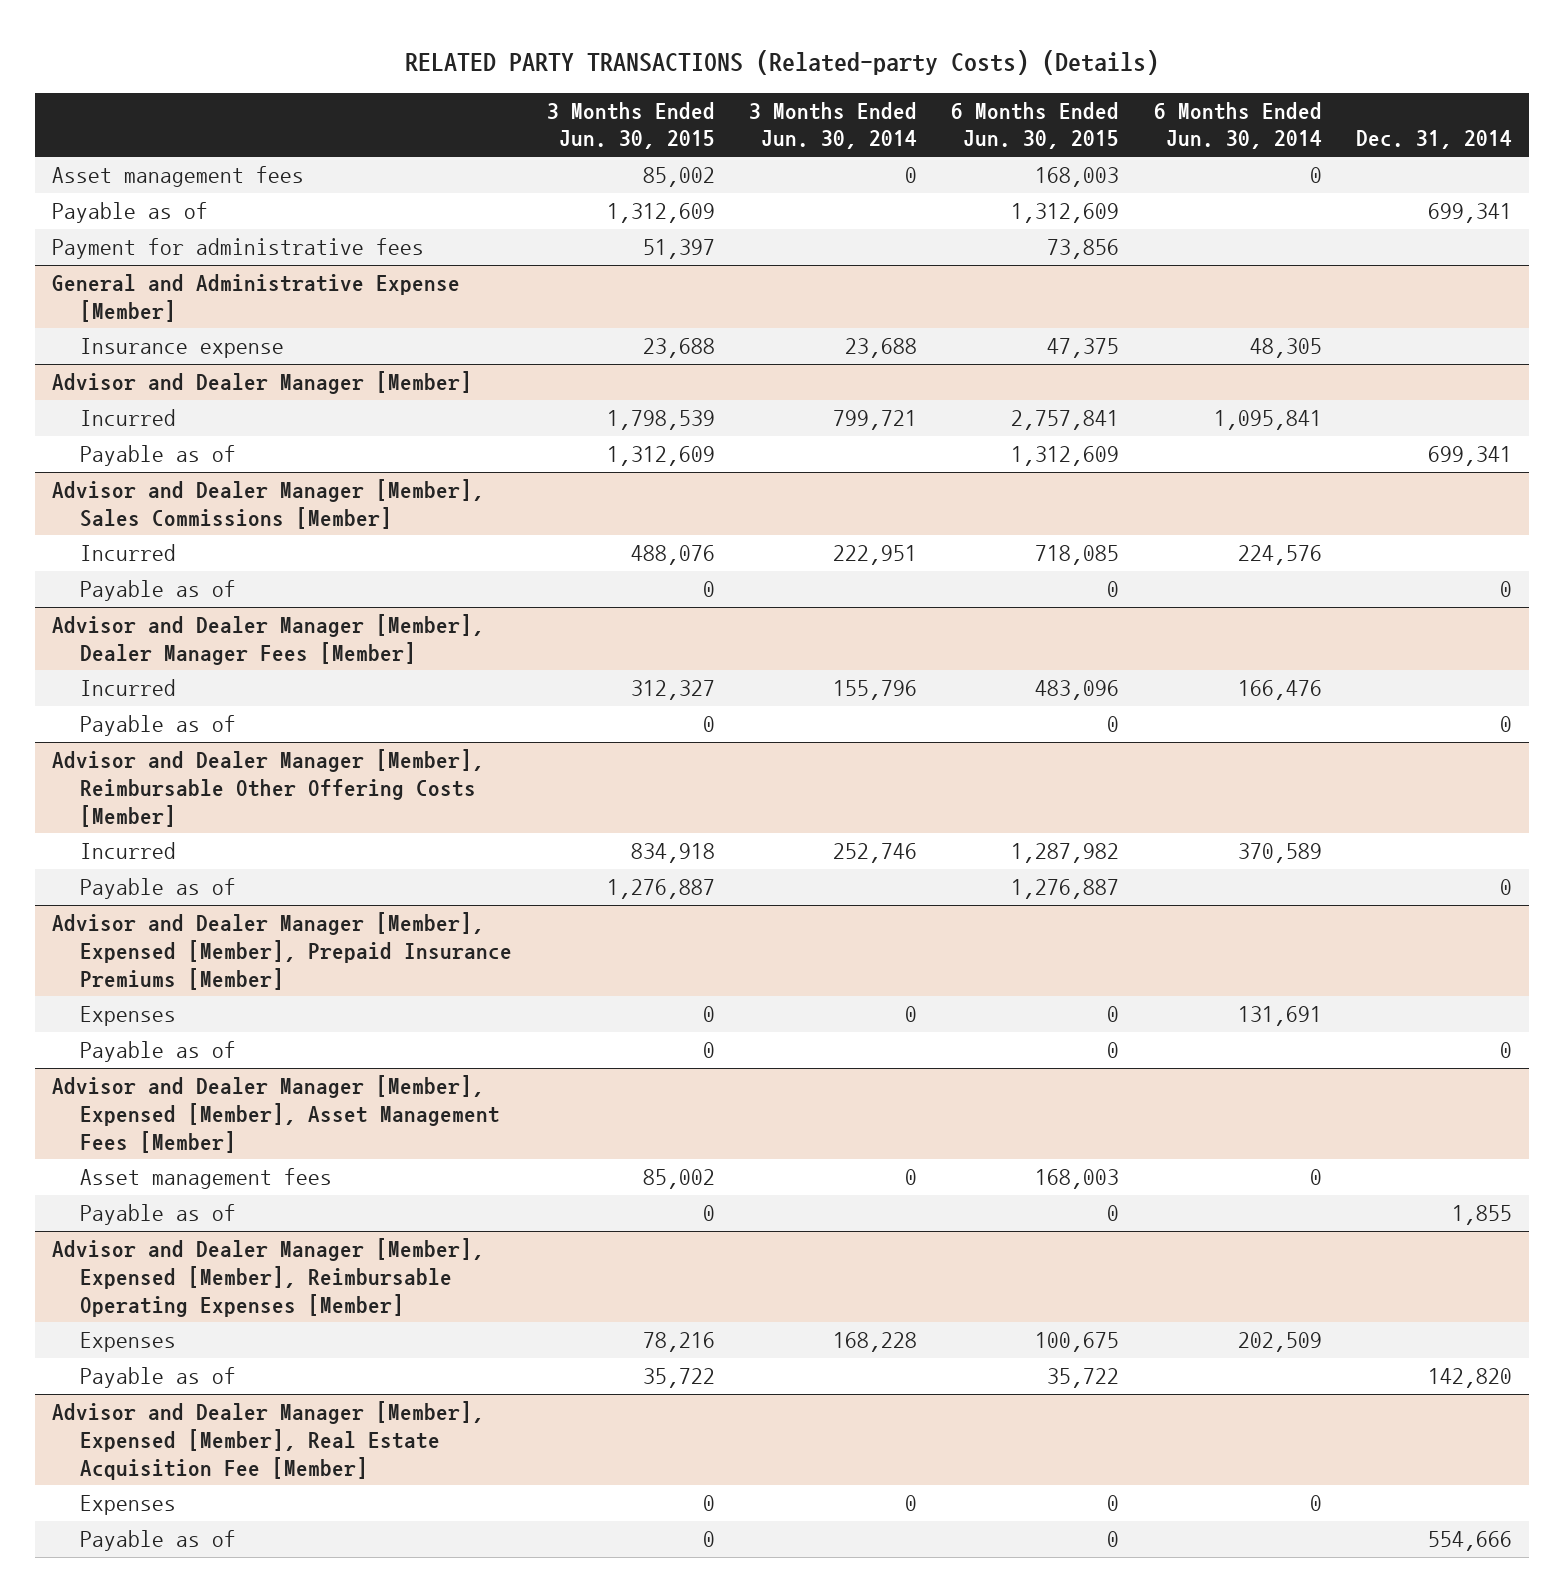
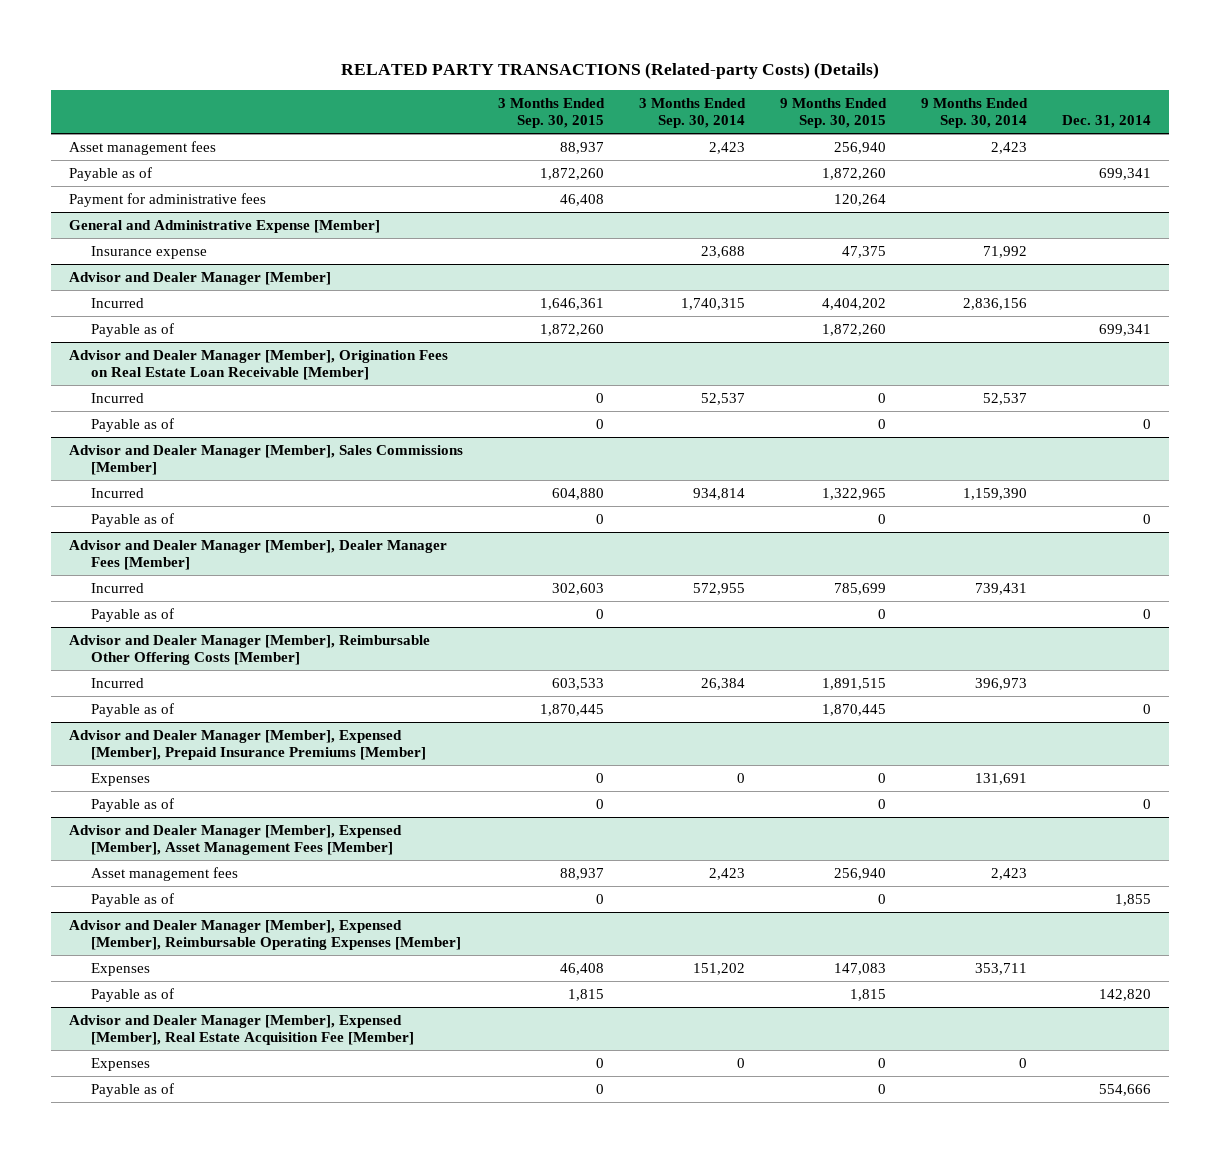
- | 3 Months Ended Jun. 30, 2015 | 3 Months Ended Jun. 30, 2014 | 6 Months Ended Jun. 30, 2015 | 6 Months Ended Jun. 30, 2014 | Dec. 31, 2014
+ | 3 Months Ended Sep. 30, 2015 | 3 Months Ended Sep. 30, 2014 | 9 Months Ended Sep. 30, 2015 | 9 Months Ended Sep. 30, 2014 | Dec. 31, 2014
+ Advisor and Dealer Manager [Member], Origination Fees on Real Estate Loan Receivable [Member]
+ Incurred | 0 | 52,537 | 0 | 52,537 |
+ Payable as of | 0 | | 0 | | 0

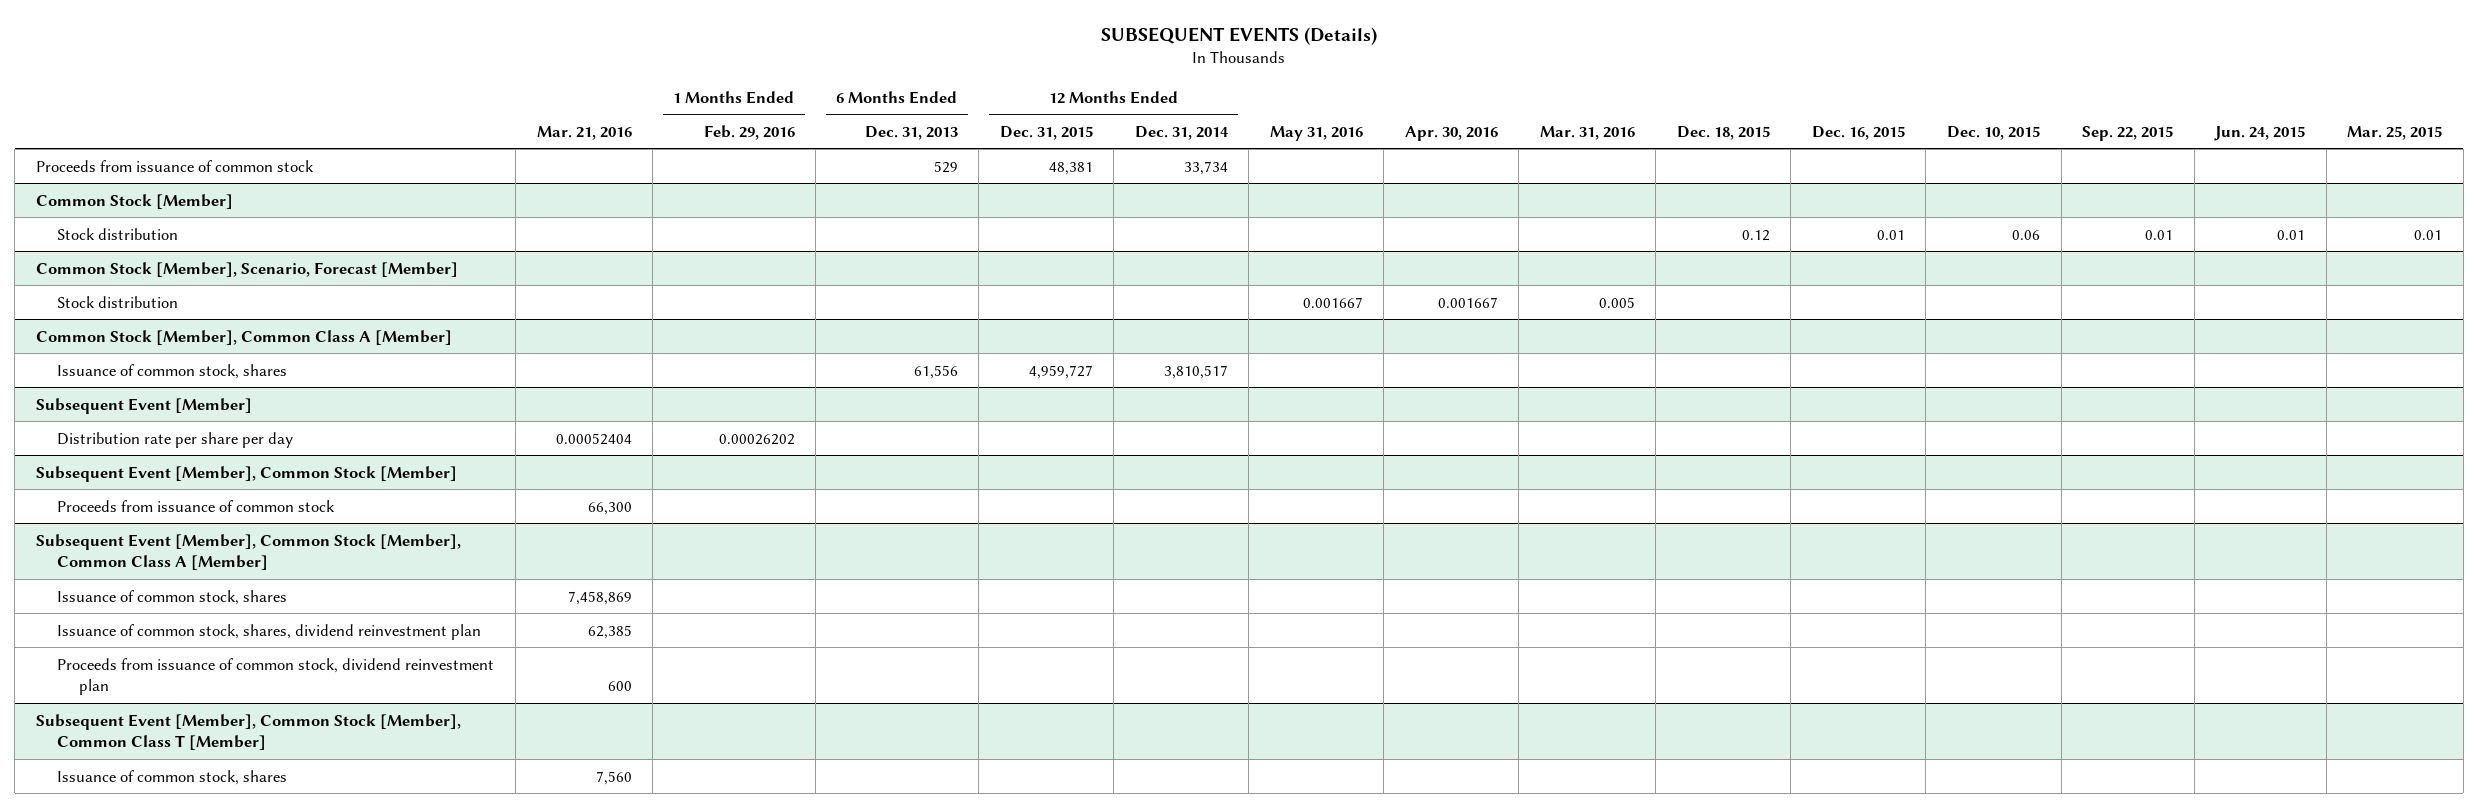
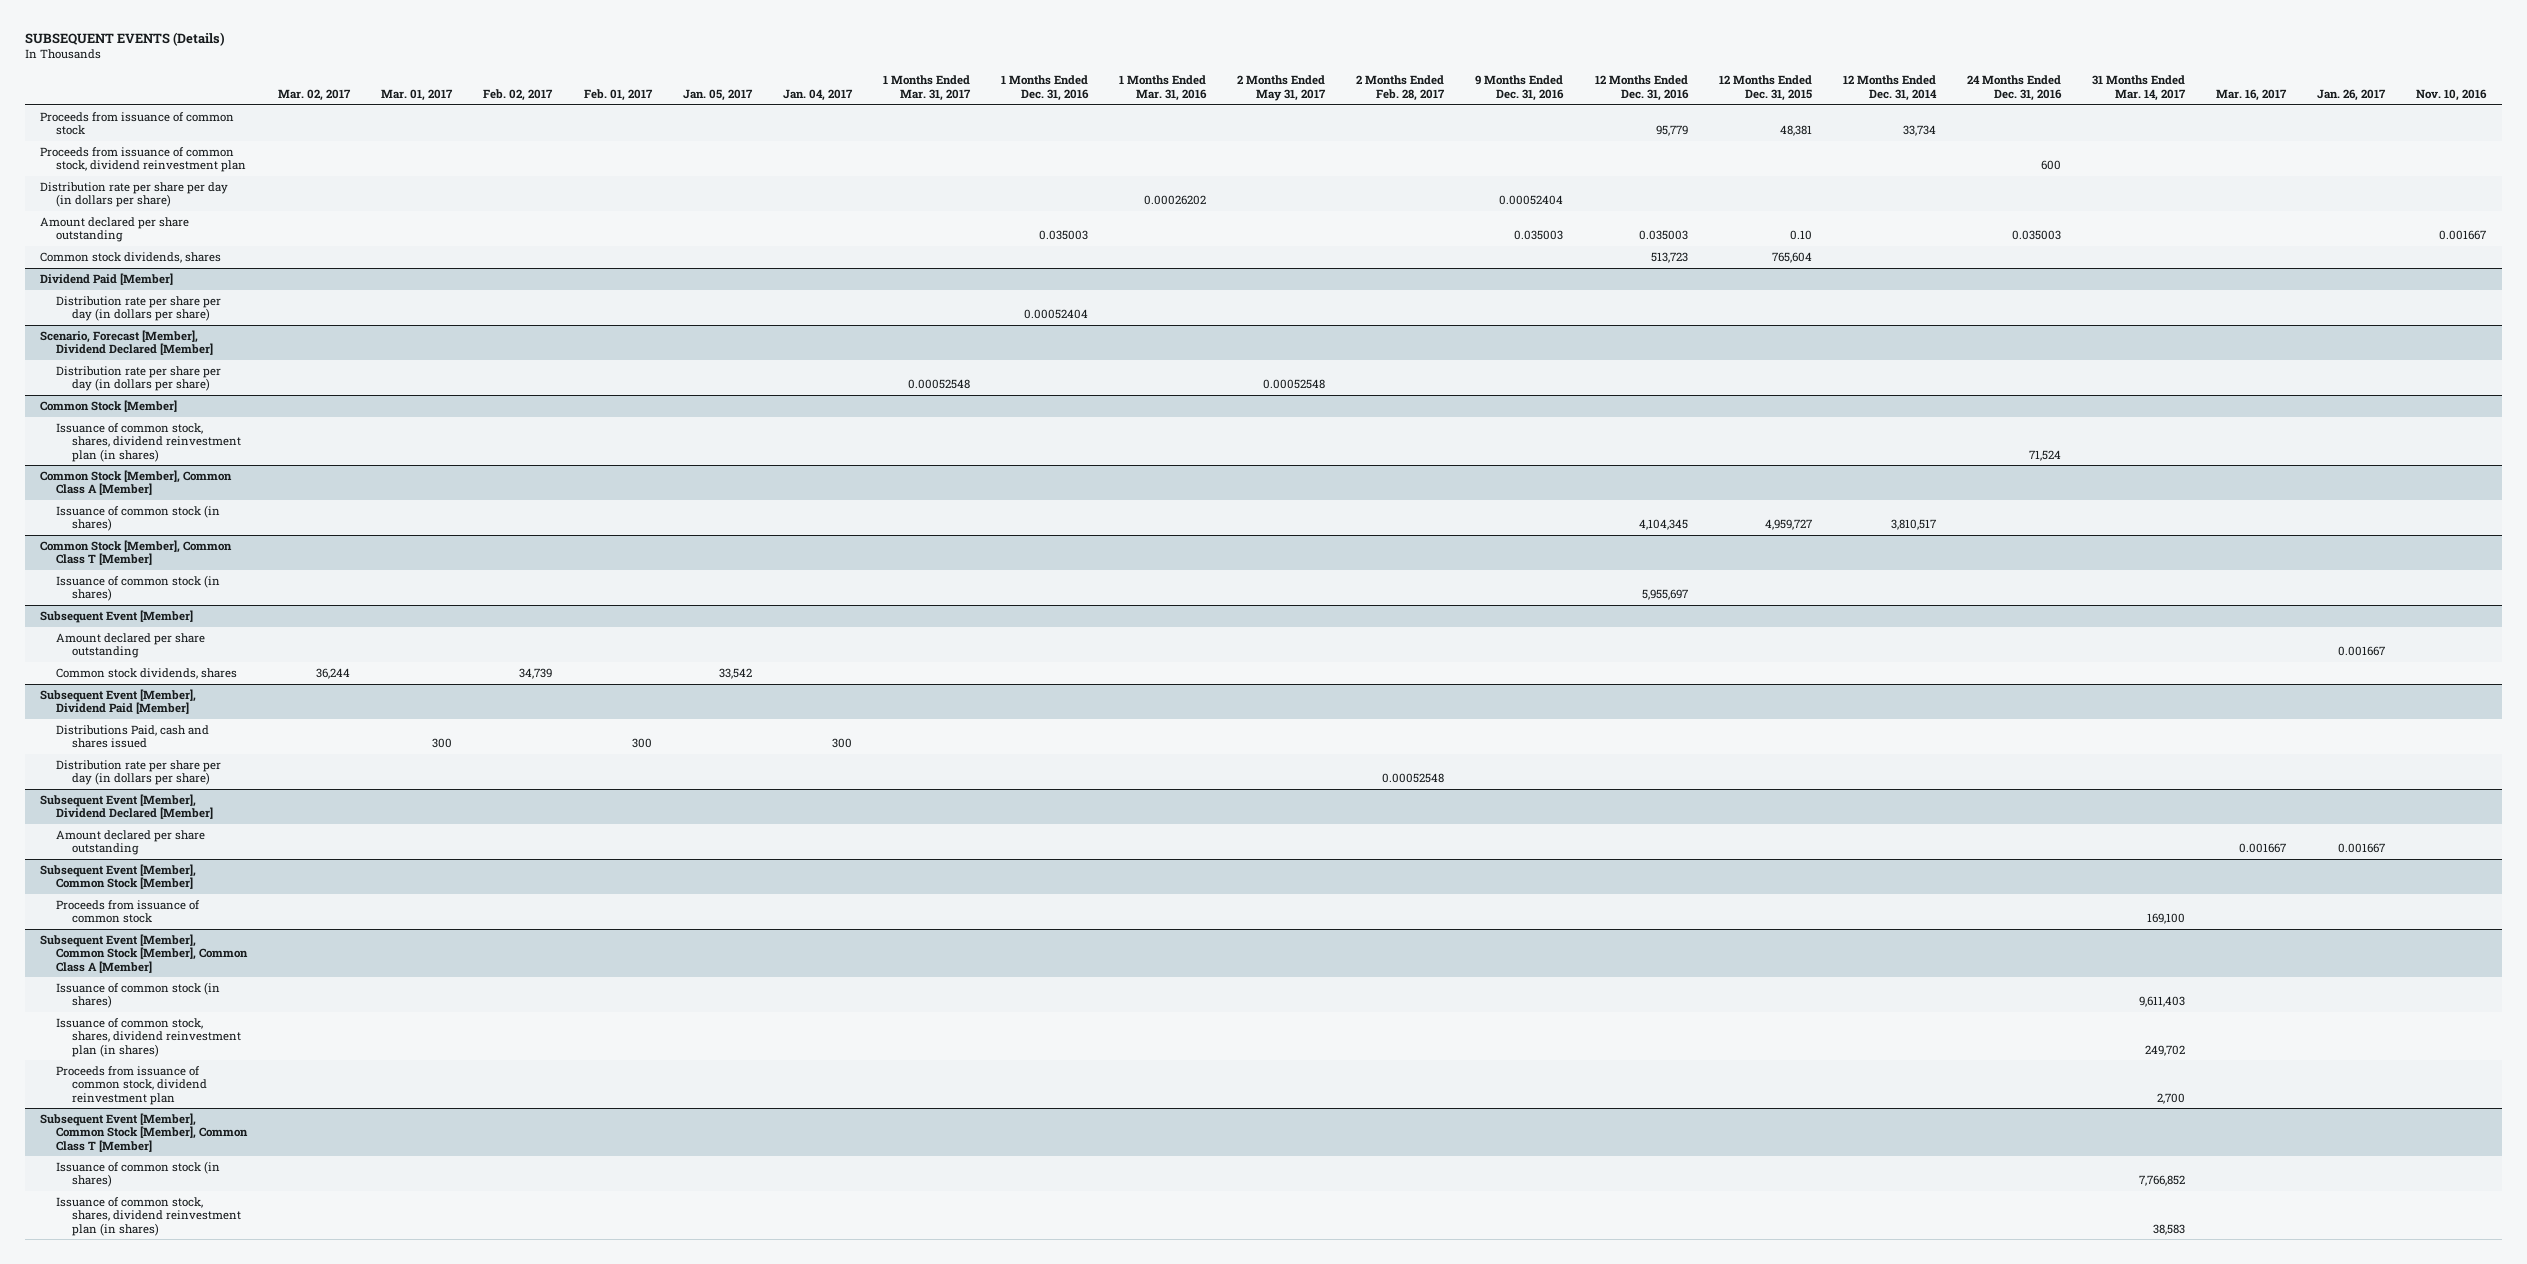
- | Mar. 21, 2016 | 1 Months Ended Feb. 29, 2016 | 6 Months Ended Dec. 31, 2013 | 12 Months Ended Dec. 31, 2015 | 12 Months Ended Dec. 31, 2014 | May 31, 2016 | Apr. 30, 2016 | Mar. 31, 2016 | Dec. 18, 2015 | Dec. 16, 2015 | Dec. 10, 2015 | Sep. 22, 2015 | Jun. 24, 2015 | Mar. 25, 2015
+ | Mar. 02, 2017 | Mar. 01, 2017 | Feb. 02, 2017 | Feb. 01, 2017 | Jan. 05, 2017 | Jan. 04, 2017 | 1 Months Ended Mar. 31, 2017 | 1 Months Ended Dec. 31, 2016 | 1 Months Ended Mar. 31, 2016 | 2 Months Ended May 31, 2017 | 2 Months Ended Feb. 28, 2017 | 9 Months Ended Dec. 31, 2016 | 12 Months Ended Dec. 31, 2016 | 12 Months Ended Dec. 31, 2015 | 12 Months Ended Dec. 31, 2014 | 24 Months Ended Dec. 31, 2016 | 31 Months Ended Mar. 14, 2017 | Mar. 16, 2017 | Jan. 26, 2017 | Nov. 10, 2016
+ Proceeds from issuance of common stock, dividend reinvestment plan | | | | | | | | | | | | | | | | 600 | | | |
+ Distribution rate per share per day (in dollars per share) | | | | | | | | | 0.00026202 | | | 0.00052404 | | | | | | | |
+ Amount declared per share outstanding | | | | | | | | 0.035003 | | | | 0.035003 | 0.035003 | 0.10 | | 0.035003 | | | | 0.001667
+ Common stock dividends, shares | | | | | | | | | | | | | 513,723 | 765,604 | | | | | |
+ Dividend Paid [Member]
+ Distribution rate per share per day (in dollars per share) | | | | | | | | 0.00052404 | | | | | | | | | | | |
+ Scenario, Forecast [Member], Dividend Declared [Member]
+ Distribution rate per share per day (in dollars per share) | | | | | | | 0.00052548 | | | 0.00052548 | | | | | | | | | |
@ Common Stock [Member]
- Stock distribution | | | | | | | | | 0.12 | 0.01 | 0.06 | 0.01 | 0.01 | 0.01
- Common Stock [Member], Scenario, Forecast [Member]
- Stock distribution | | | | | | 0.001667 | 0.001667 | 0.005 | | | | | |
@ Common Stock [Member]
+ Issuance of common stock, shares, dividend reinvestment plan (in shares) | | | | | | | | | | | | | | | | 71,524 | | | |
@ Common Stock [Member], Common Class A [Member]
- Issuance of common stock, shares | | | 61,556 | 4,959,727 | 3,810,517 | | | | | | | | |
+ Issuance of common stock (in shares) | | | | | | | | | | | | | 4,104,345 | 4,959,727 | 3,810,517 | | | | |
+ Common Stock [Member], Common Class T [Member]
+ Issuance of common stock (in shares) | | | | | | | | | | | | | 5,955,697 | | | | | | |
@ Subsequent Event [Member]
- Distribution rate per share per day | 0.00052404 | 0.00026202 | | | | | | | | | | | |
+ Amount declared per share outstanding | | | | | | | | | | | | | | | | | | | 0.001667 |
+ Common stock dividends, shares | 36,244 | | 34,739 | | 33,542 | | | | | | | | | | | | | | |
+ Subsequent Event [Member], Dividend Paid [Member]
+ Distributions Paid, cash and shares issued | | 300 | | 300 | | 300 | | | | | | | | | | | | | |
+ Distribution rate per share per day (in dollars per share) | | | | | | | | | | | 0.00052548 | | | | | | | | |
+ Subsequent Event [Member], Dividend Declared [Member]
+ Amount declared per share outstanding | | | | | | | | | | | | | | | | | | 0.001667 | 0.001667 |
@ Subsequent Event [Member], Common Stock [Member], Common Class A [Member]
- Issuance of common stock, shares | 7,458,869 | | | | | | | | | | | | |
- Issuance of common stock, shares, dividend reinvestment plan | 62,385 | | | | | | | | | | | | |
+ Issuance of common stock (in shares) | | | | | | | | | | | | | | | | | 9,611,403 | | |
+ Issuance of common stock, shares, dividend reinvestment plan (in shares) | | | | | | | | | | | | | | | | | 249,702 | | |
@ Subsequent Event [Member], Common Stock [Member], Common Class T [Member]
- Issuance of common stock, shares | 7,560 | | | | | | | | | | | | |
+ Issuance of common stock (in shares) | | | | | | | | | | | | | | | | | 7,766,852 | | |
+ Issuance of common stock, shares, dividend reinvestment plan (in shares) | | | | | | | | | | | | | | | | | 38,583 | | |

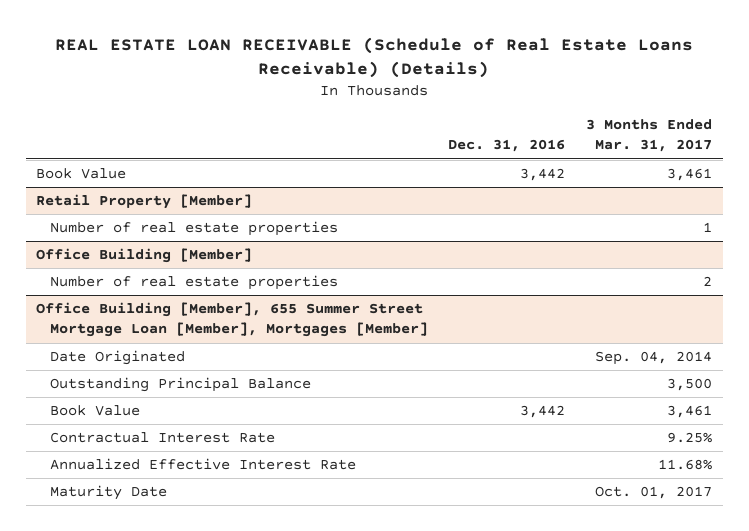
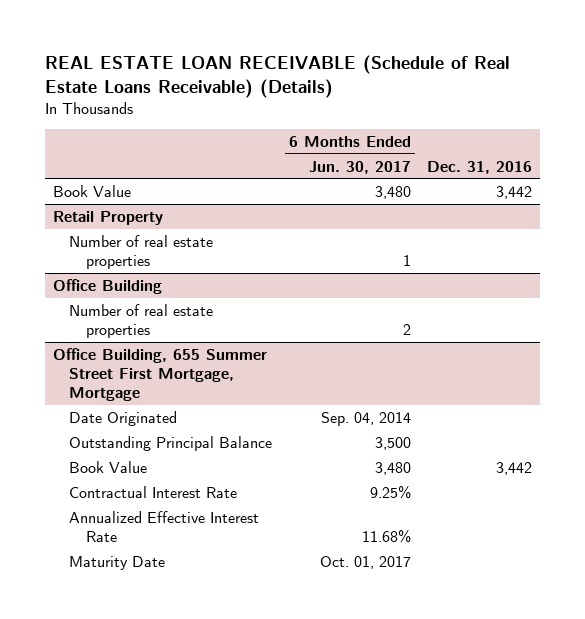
- | Dec. 31, 2016 | 3 Months Ended Mar. 31, 2017
+ | 6 Months Ended Jun. 30, 2017 | Dec. 31, 2016
- Retail Property [Member]
+ Retail Property
- Office Building [Member]
+ Office Building
- Office Building [Member], 655 Summer Street Mortgage Loan [Member], Mortgages [Member]
+ Office Building, 655 Summer Street First Mortgage, Mortgage

